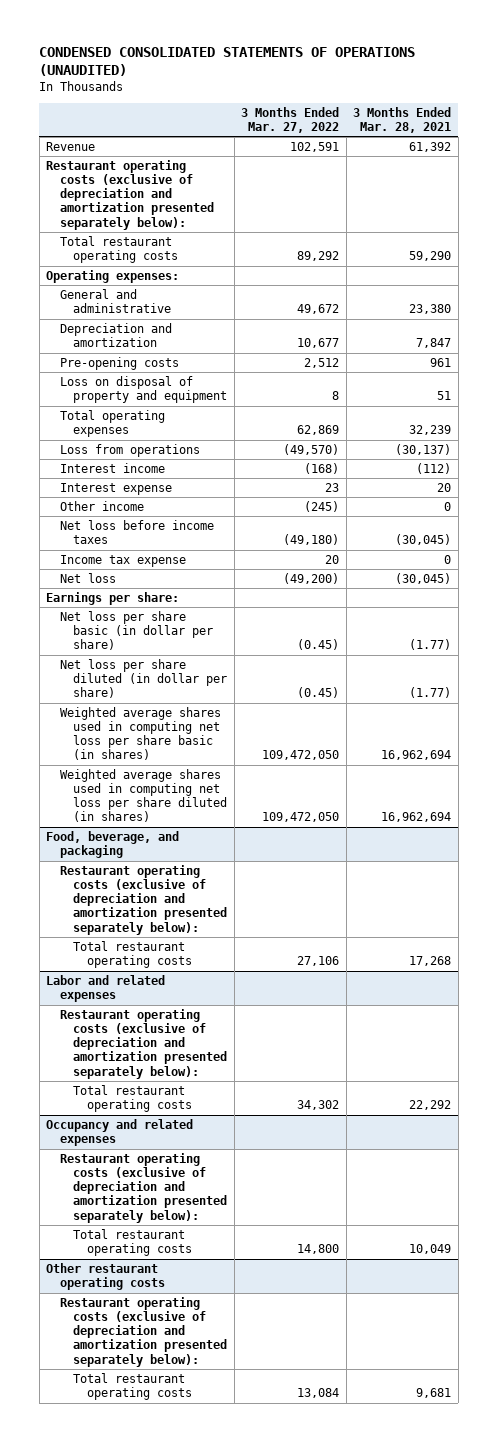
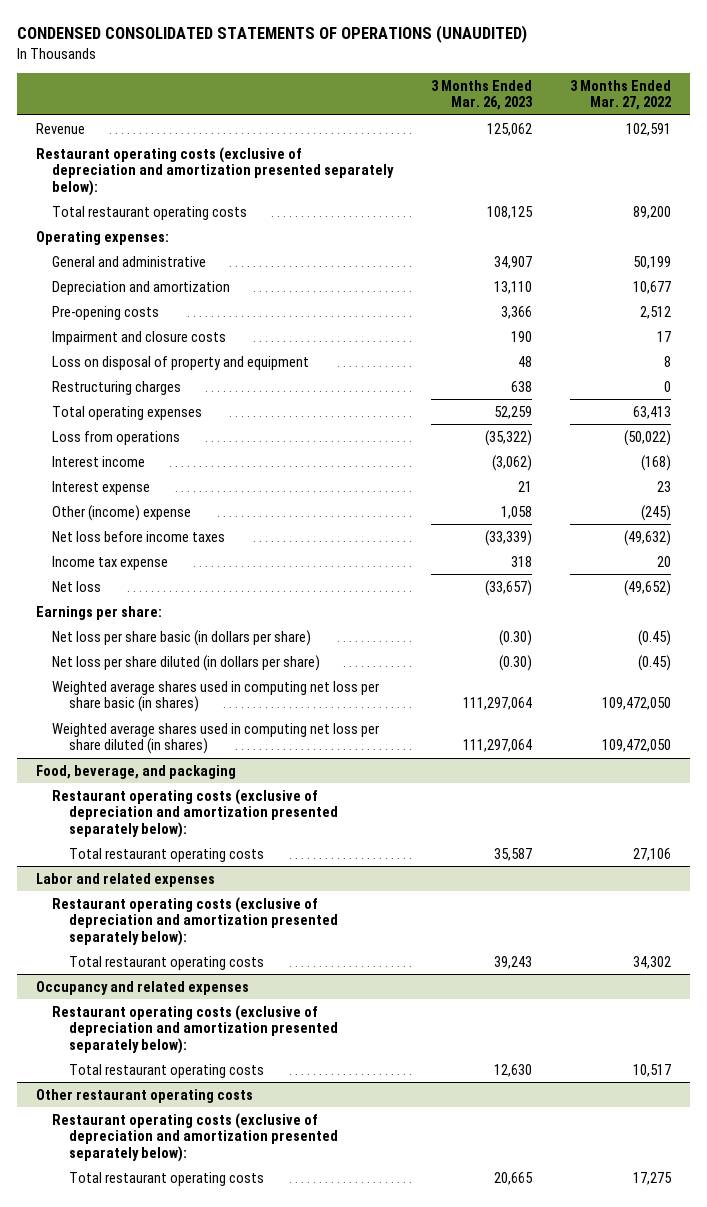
- | 3 Months Ended Mar. 27, 2022 | 3 Months Ended Mar. 28, 2021
+ | 3 Months Ended Mar. 26, 2023 | 3 Months Ended Mar. 27, 2022
- Total restaurant operating costs | 89,292 | 59,290
+ Total restaurant operating costs | 108,125 | 89,200
- General and administrative | 49,672 | 23,380
+ General and administrative | 34,907 | 50,199
+ Impairment and closure costs | 190 | 17
- Total operating expenses | 62,869 | 32,239
- Loss from operations | (49,570) | (30,137)
+ Restructuring charges | 638 | 0
+ Total operating expenses | 52,259 | 63,413
+ Loss from operations | (35,322) | (50,022)
- Other income | (245) | 0
- Net loss before income taxes | (49,180) | (30,045)
+ Other (income) expense | 1,058 | (245)
+ Net loss before income taxes | (33,339) | (49,632)
- Net loss | (49,200) | (30,045)
+ Net loss | (33,657) | (49,652)
- Net loss per share basic (in dollar per share) | (0.45) | (1.77)
- Net loss per share diluted (in dollar per share) | (0.45) | (1.77)
+ Net loss per share basic (in dollars per share) | (0.30) | (0.45)
+ Net loss per share diluted (in dollars per share) | (0.30) | (0.45)
@ Occupancy and related expenses
- Total restaurant operating costs | 14,800 | 10,049
+ Total restaurant operating costs | 12,630 | 10,517
@ Other restaurant operating costs
- Total restaurant operating costs | 13,084 | 9,681
+ Total restaurant operating costs | 20,665 | 17,275

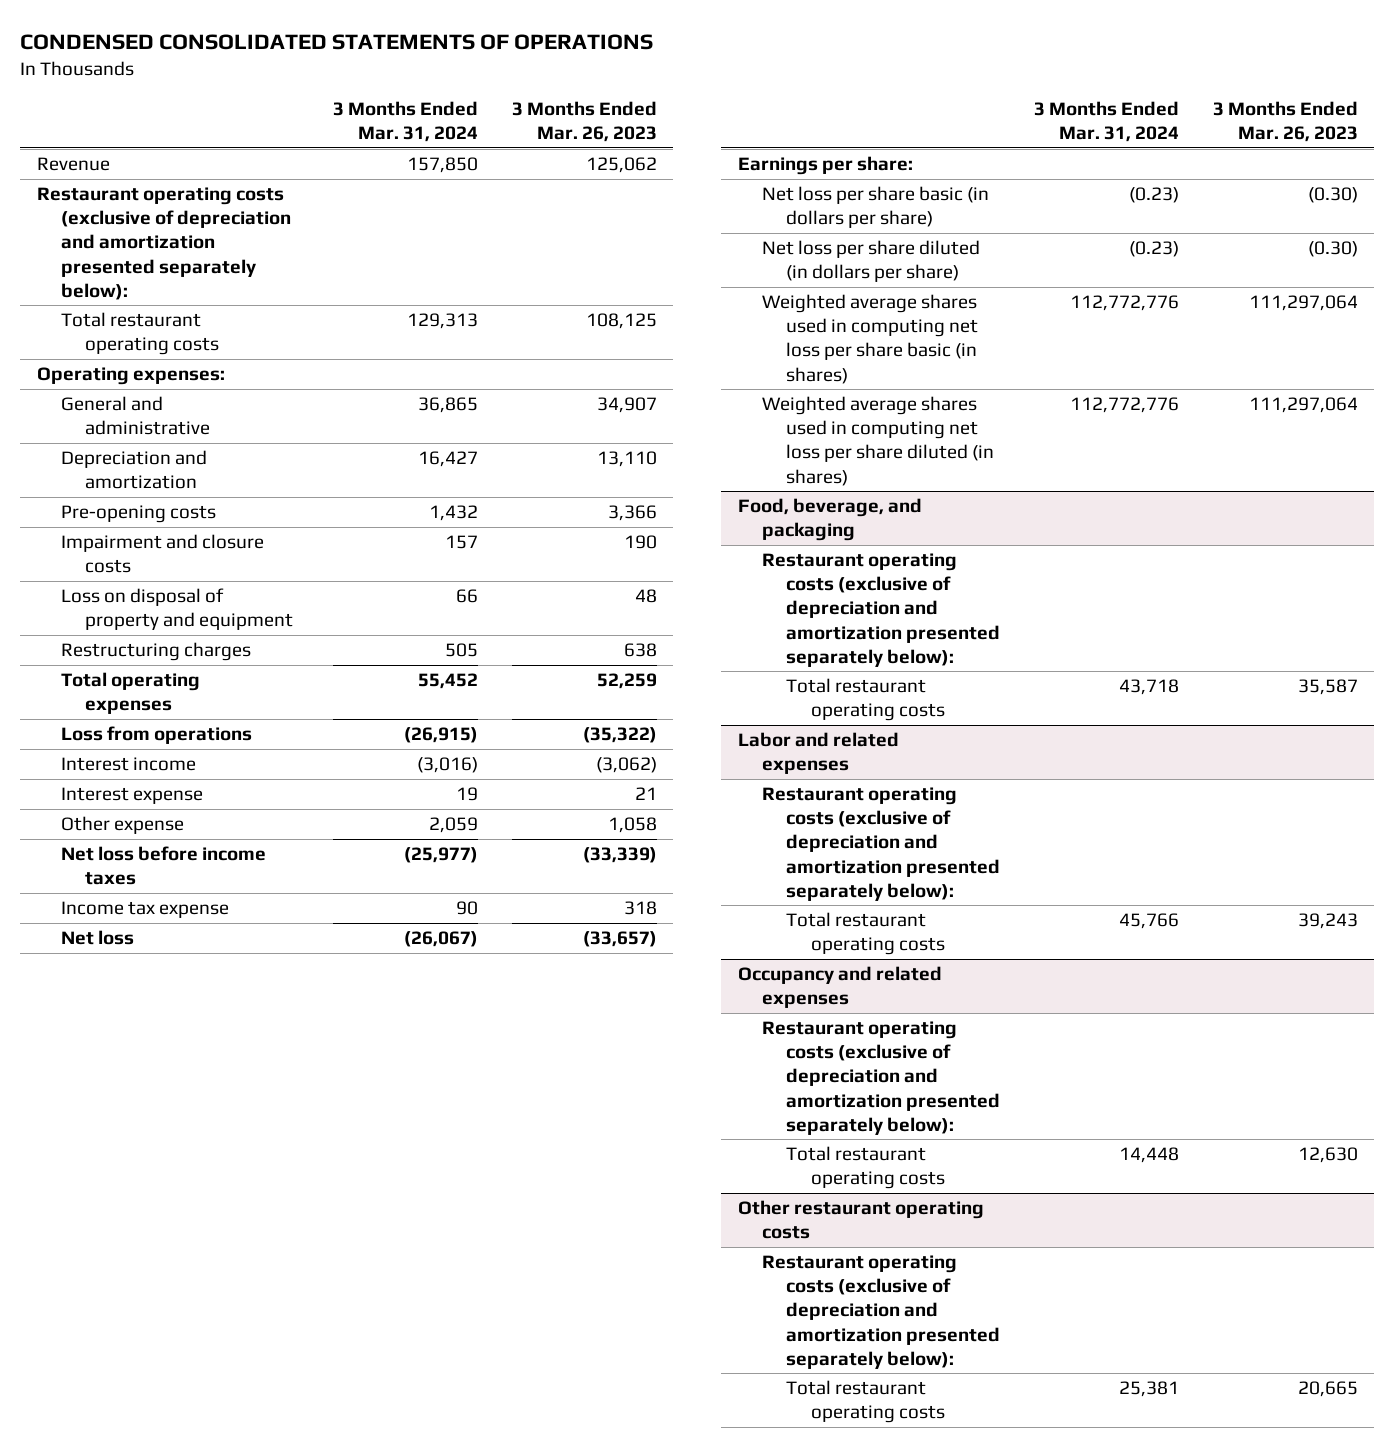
- CONDENSED CONSOLIDATED STATEMENTS OF OPERATIONS (UNAUDITED)
+ CONDENSED CONSOLIDATED STATEMENTS OF OPERATIONS
- | 3 Months Ended Mar. 26, 2023 | 3 Months Ended Mar. 27, 2022
+ | 3 Months Ended Mar. 31, 2024 | 3 Months Ended Mar. 26, 2023
- Other (income) expense | 1,058 | (245)
+ Other expense | 2,059 | 1,058

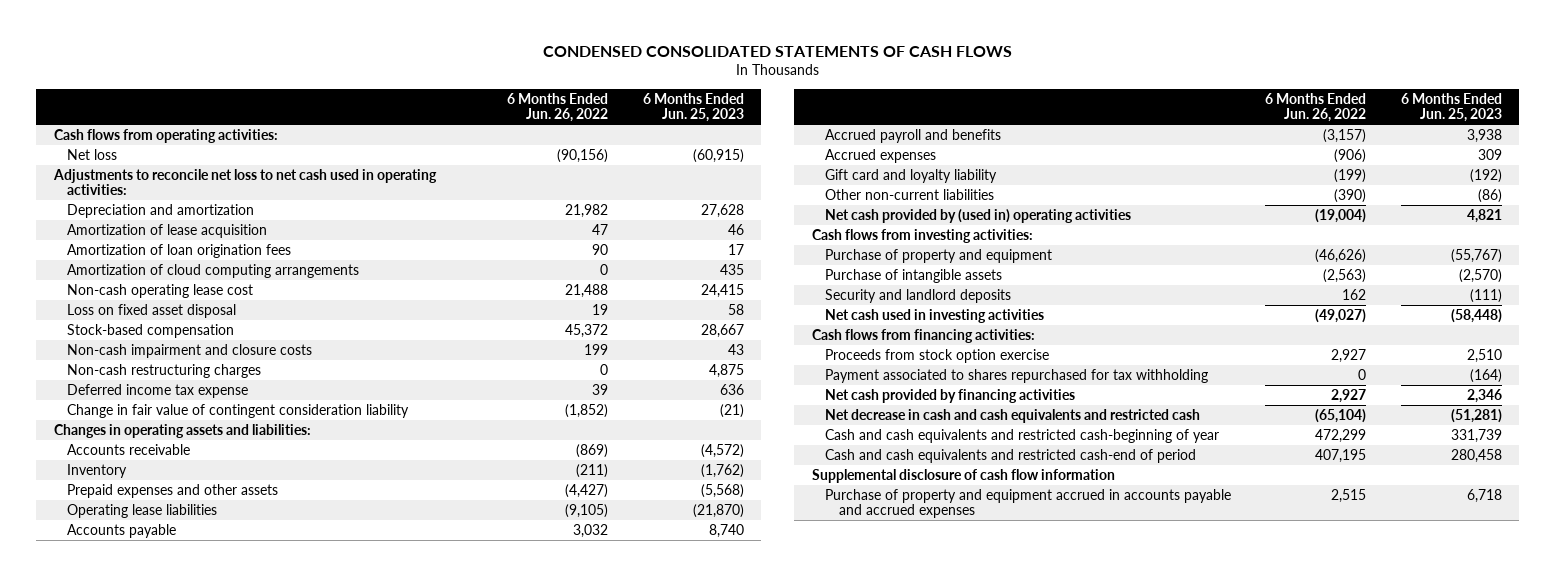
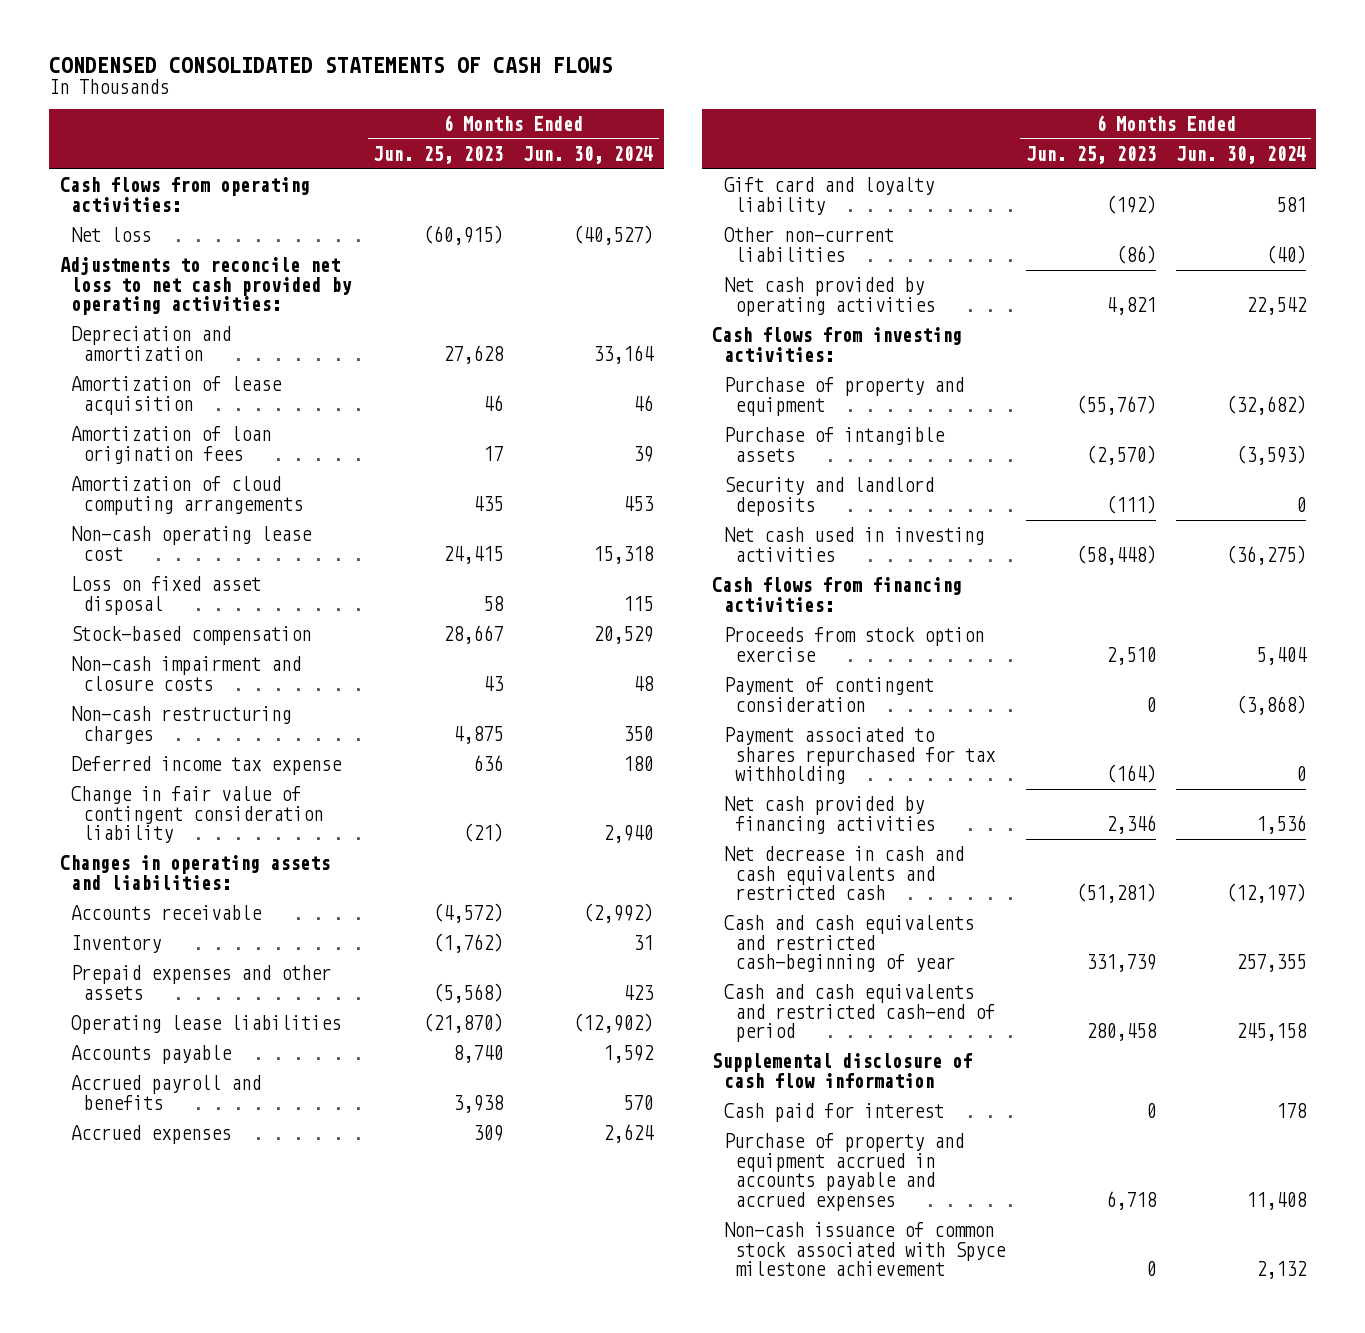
- | 6 Months Ended Jun. 26, 2022 | 6 Months Ended Jun. 25, 2023
+ | 6 Months Ended Jun. 25, 2023 | 6 Months Ended Jun. 30, 2024
- Adjustments to reconcile net loss to net cash used in operating activities:
+ Adjustments to reconcile net loss to net cash provided by operating activities:
- Net cash provided by (used in) operating activities | (19,004) | 4,821
+ Net cash provided by operating activities | 4,821 | 22,542
+ Payment of contingent consideration | 0 | (3,868)
+ Cash paid for interest | 0 | 178
+ Non-cash issuance of common stock associated with Spyce milestone achievement | 0 | 2,132

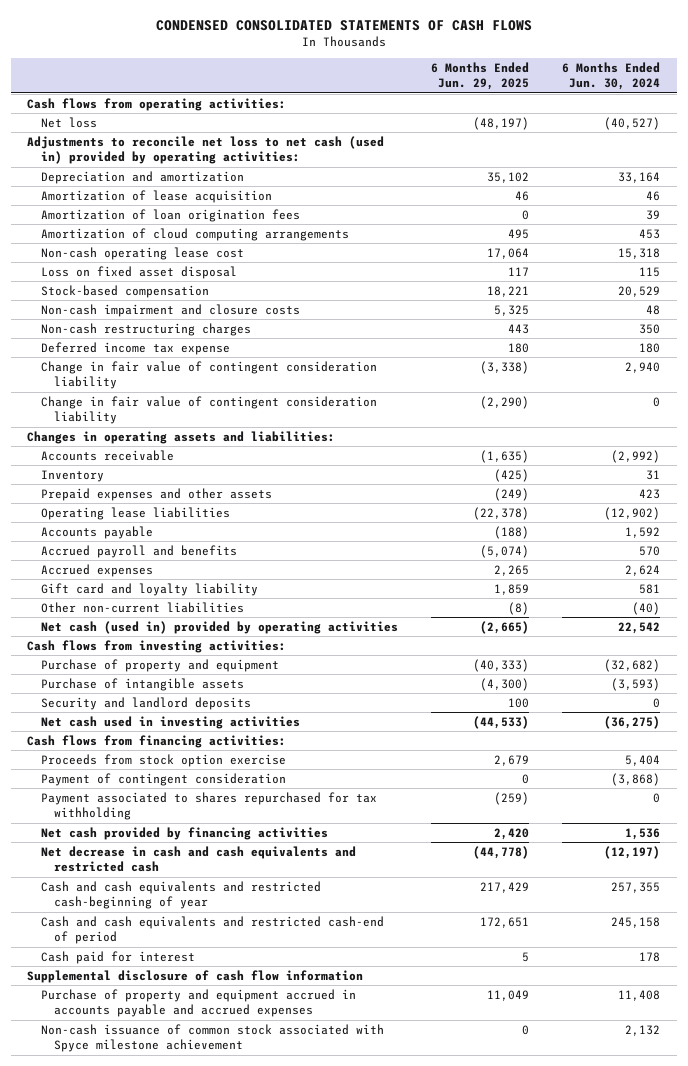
- | 6 Months Ended Jun. 25, 2023 | 6 Months Ended Jun. 30, 2024
+ | 6 Months Ended Jun. 29, 2025 | 6 Months Ended Jun. 30, 2024
- Adjustments to reconcile net loss to net cash provided by operating activities:
+ Adjustments to reconcile net loss to net cash (used in) provided by operating activities:
+ Change in fair value of contingent consideration liability | (2,290) | 0
- Net cash provided by operating activities | 4,821 | 22,542
+ Net cash (used in) provided by operating activities | (2,665) | 22,542
moved down: Supplemental disclosure of cash flow information

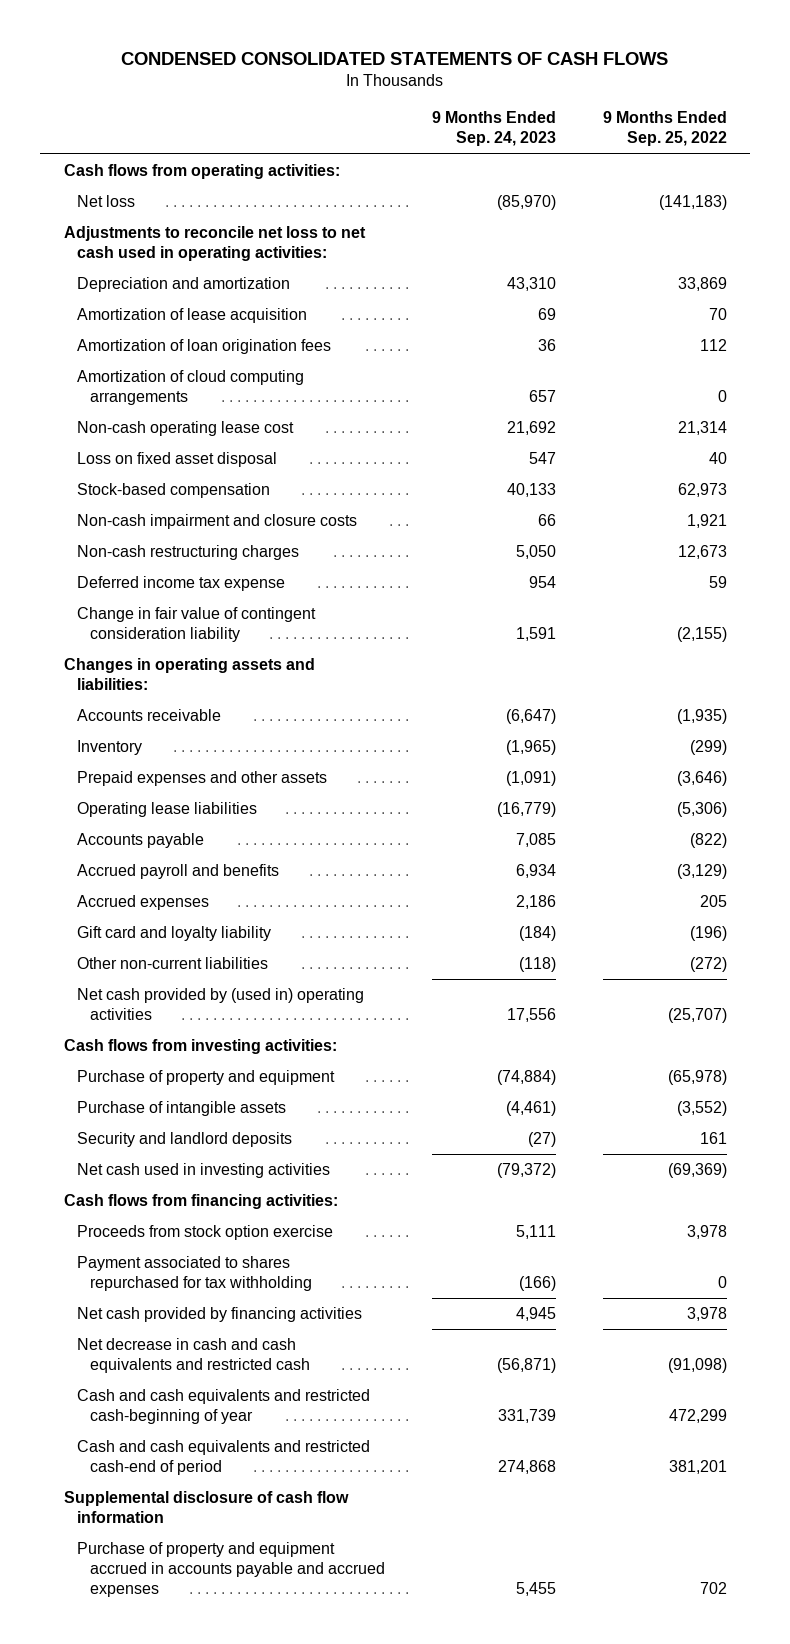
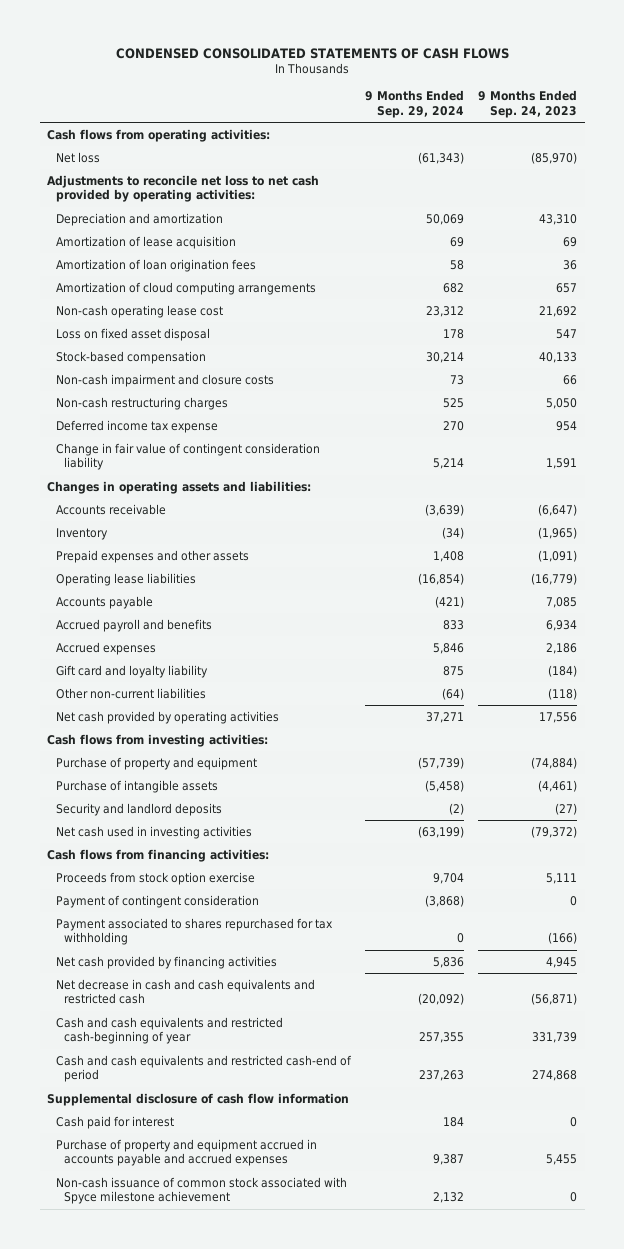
- | 9 Months Ended Sep. 24, 2023 | 9 Months Ended Sep. 25, 2022
+ | 9 Months Ended Sep. 29, 2024 | 9 Months Ended Sep. 24, 2023
- Adjustments to reconcile net loss to net cash used in operating activities:
+ Adjustments to reconcile net loss to net cash provided by operating activities:
- Net cash provided by (used in) operating activities | 17,556 | (25,707)
+ Net cash provided by operating activities | 37,271 | 17,556
+ Payment of contingent consideration | (3,868) | 0
+ Cash paid for interest | 184 | 0
+ Non-cash issuance of common stock associated with Spyce milestone achievement | 2,132 | 0

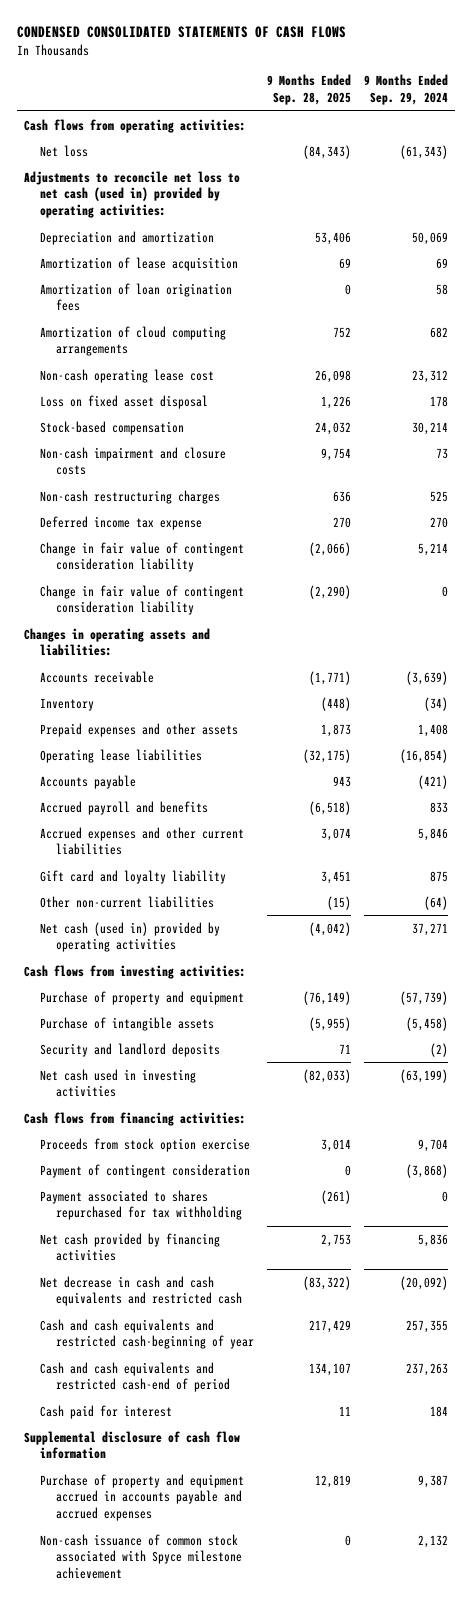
- | 9 Months Ended Sep. 29, 2024 | 9 Months Ended Sep. 24, 2023
+ | 9 Months Ended Sep. 28, 2025 | 9 Months Ended Sep. 29, 2024
- Adjustments to reconcile net loss to net cash provided by operating activities:
+ Adjustments to reconcile net loss to net cash (used in) provided by operating activities:
+ Change in fair value of contingent consideration liability | (2,290) | 0
- Accrued expenses | 5,846 | 2,186
+ Accrued expenses and other current liabilities | 3,074 | 5,846
- Net cash provided by operating activities | 37,271 | 17,556
+ Net cash (used in) provided by operating activities | (4,042) | 37,271
moved down: Supplemental disclosure of cash flow information

